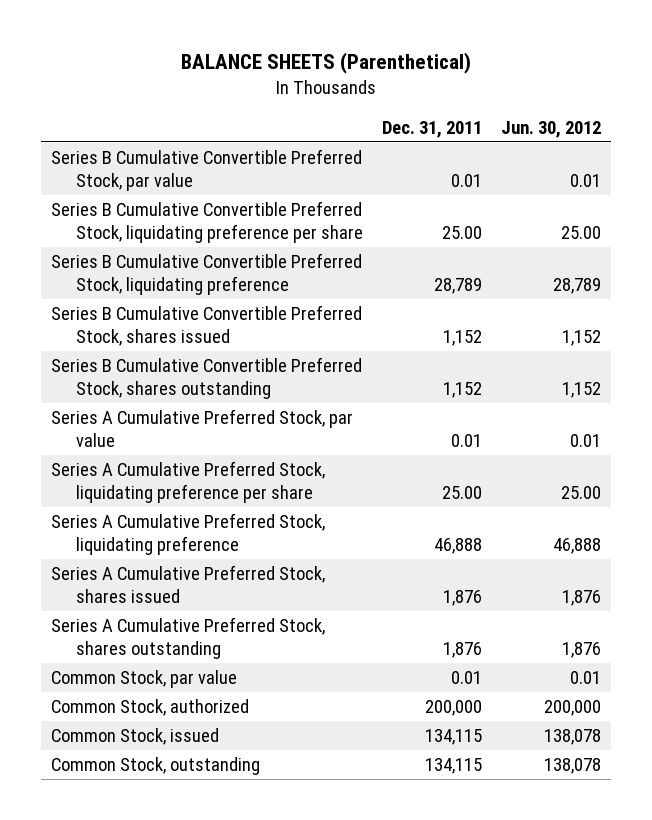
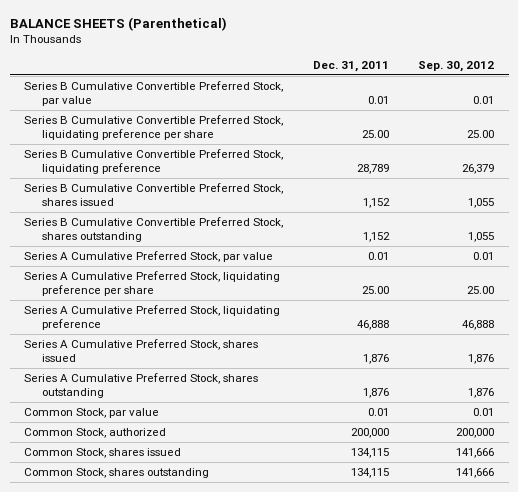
- | Dec. 31, 2011 | Jun. 30, 2012
+ | Dec. 31, 2011 | Sep. 30, 2012
- Common Stock, issued | 134,115 | 138,078
- Common Stock, outstanding | 134,115 | 138,078
+ Common Stock, shares issued | 134,115 | 141,666
+ Common Stock, shares outstanding | 134,115 | 141,666

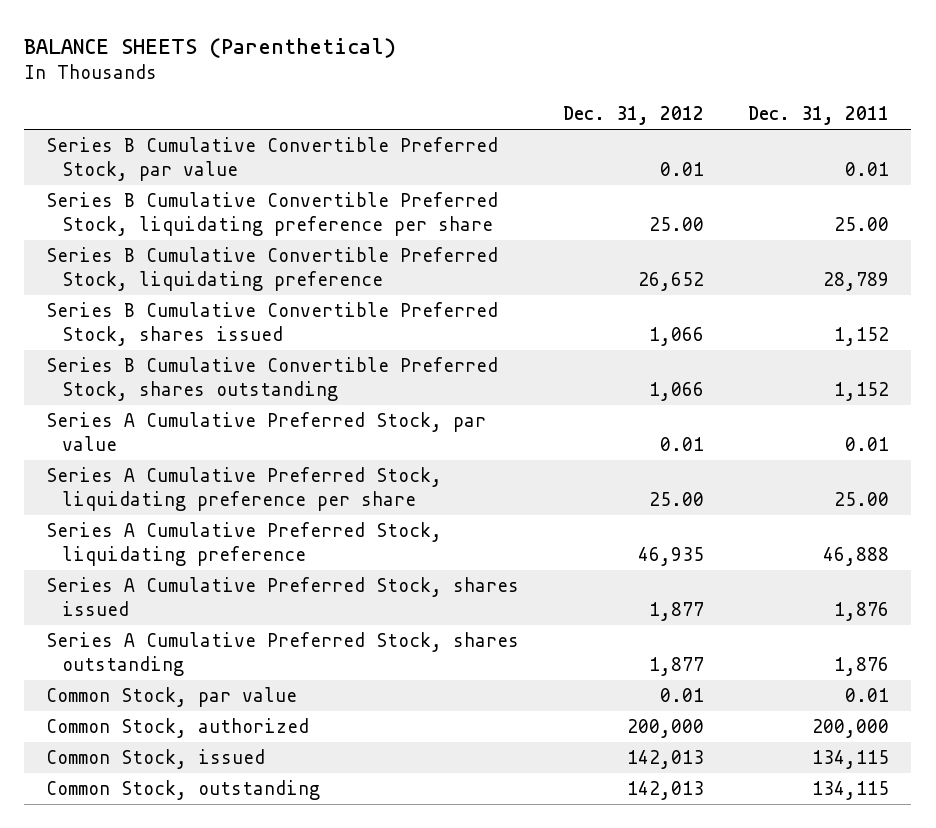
- | Dec. 31, 2011 | Sep. 30, 2012
+ | Dec. 31, 2012 | Dec. 31, 2011
- Common Stock, shares issued | 134,115 | 141,666
- Common Stock, shares outstanding | 134,115 | 141,666
+ Common Stock, issued | 142,013 | 134,115
+ Common Stock, outstanding | 142,013 | 134,115

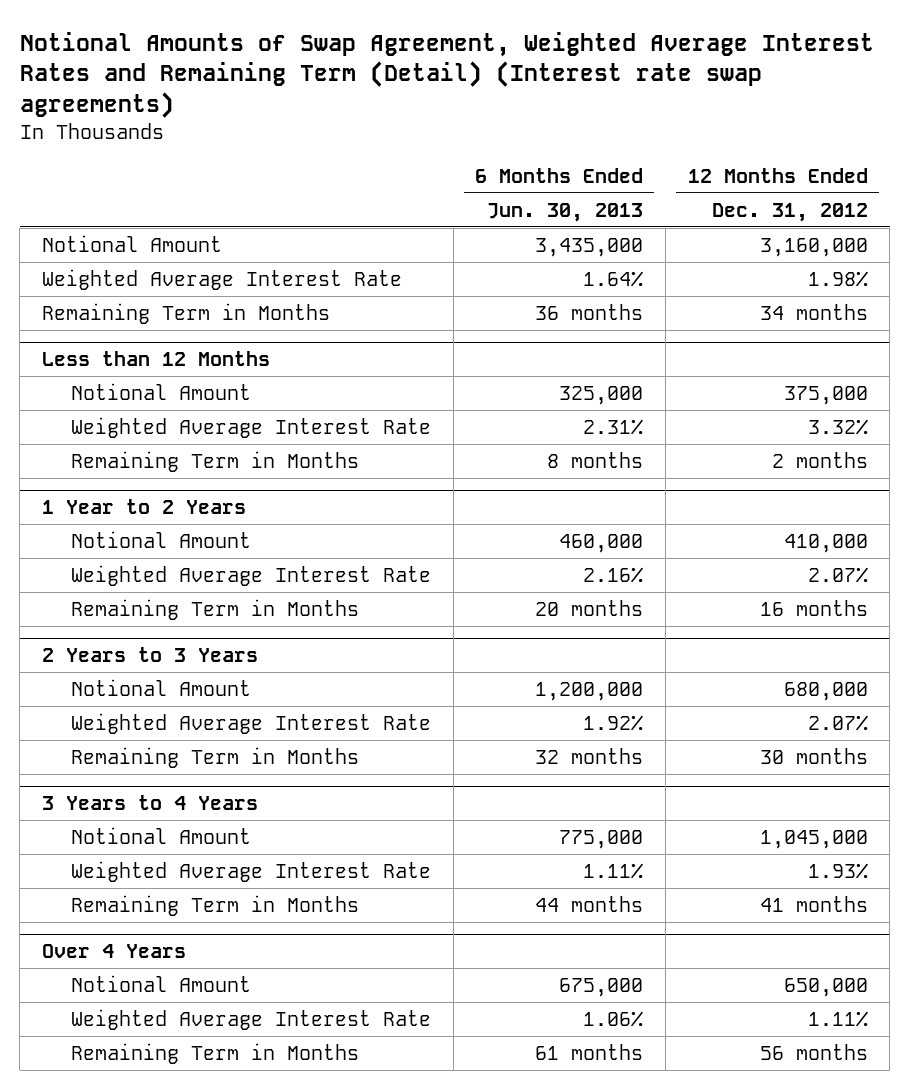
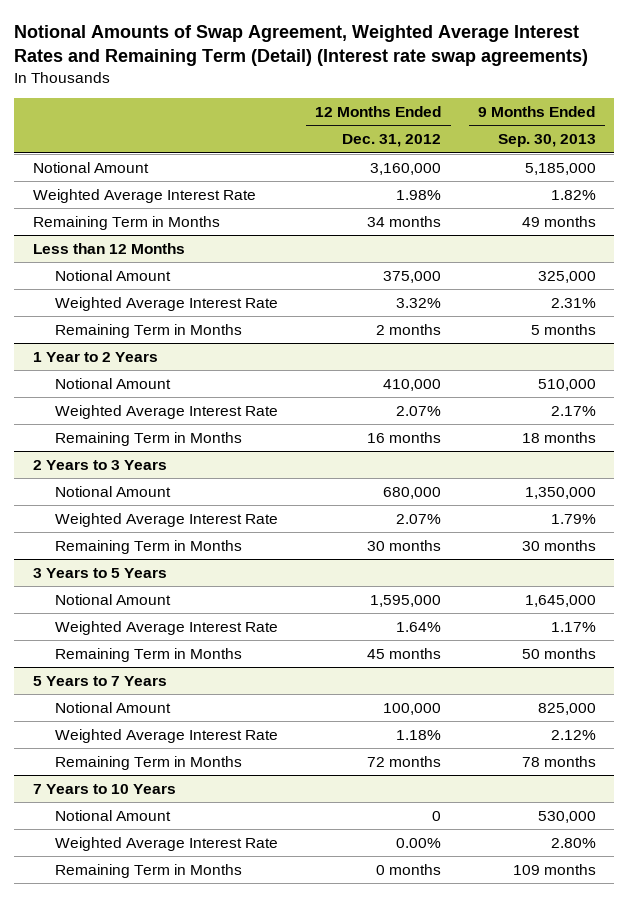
- | 6 Months Ended Jun. 30, 2013 | 12 Months Ended Dec. 31, 2012
+ | 12 Months Ended Dec. 31, 2012 | 9 Months Ended Sep. 30, 2013
- 3 Years to 4 Years
- Notional Amount | 775,000 | 1,045,000
- Weighted Average Interest Rate | 1.11% | 1.93%
- Remaining Term in Months | 44 months | 41 months
- Over 4 Years
- Notional Amount | 675,000 | 650,000
- Weighted Average Interest Rate | 1.06% | 1.11%
- Remaining Term in Months | 61 months | 56 months
+ 3 Years to 5 Years
+ Notional Amount | 1,595,000 | 1,645,000
+ Weighted Average Interest Rate | 1.64% | 1.17%
+ Remaining Term in Months | 45 months | 50 months
+ 5 Years to 7 Years
+ Notional Amount | 100,000 | 825,000
+ Weighted Average Interest Rate | 1.18% | 2.12%
+ Remaining Term in Months | 72 months | 78 months
+ 7 Years to 10 Years
+ Notional Amount | 0 | 530,000
+ Weighted Average Interest Rate | 0.00% | 2.80%
+ Remaining Term in Months | 0 months | 109 months

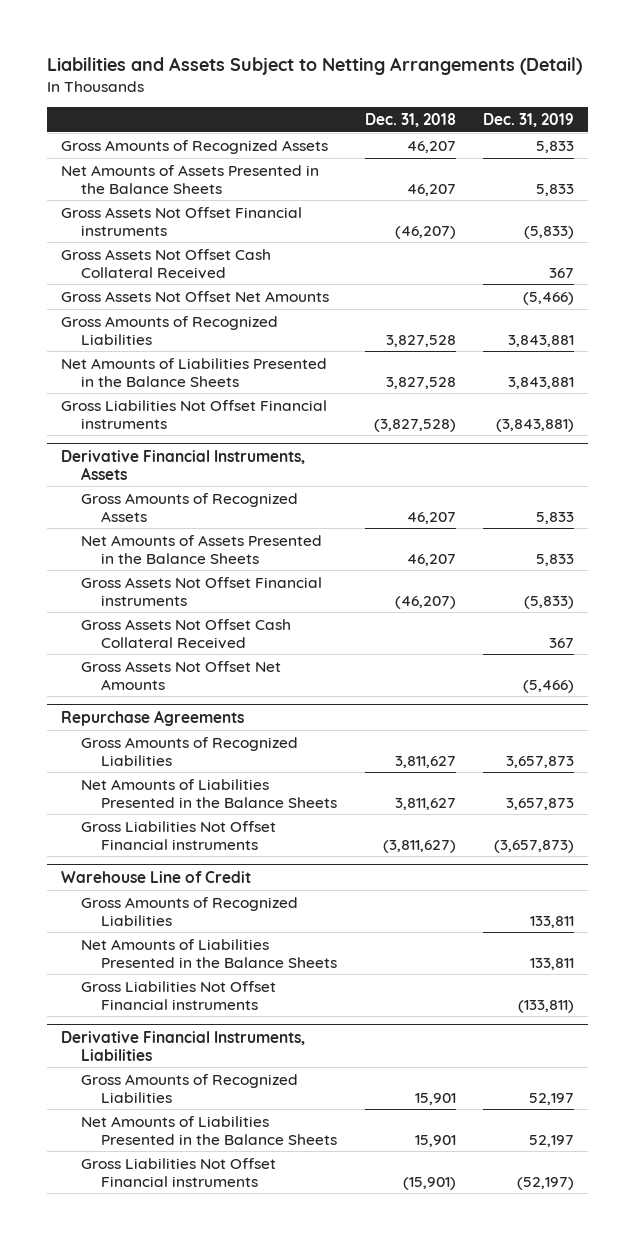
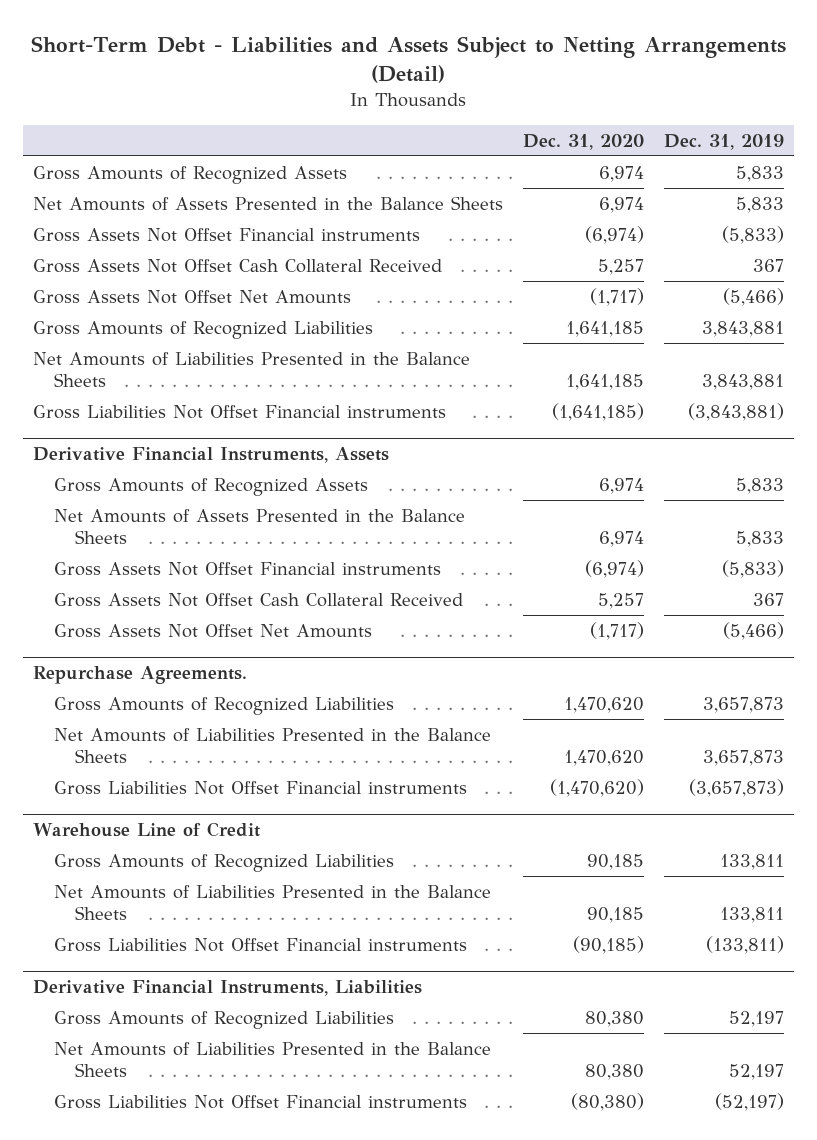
- Liabilities and Assets Subject to Netting Arrangements (Detail)
+ Short-Term Debt - Liabilities and Assets Subject to Netting Arrangements (Detail)
- | Dec. 31, 2018 | Dec. 31, 2019
+ | Dec. 31, 2020 | Dec. 31, 2019
- Repurchase Agreements
+ Repurchase Agreements.

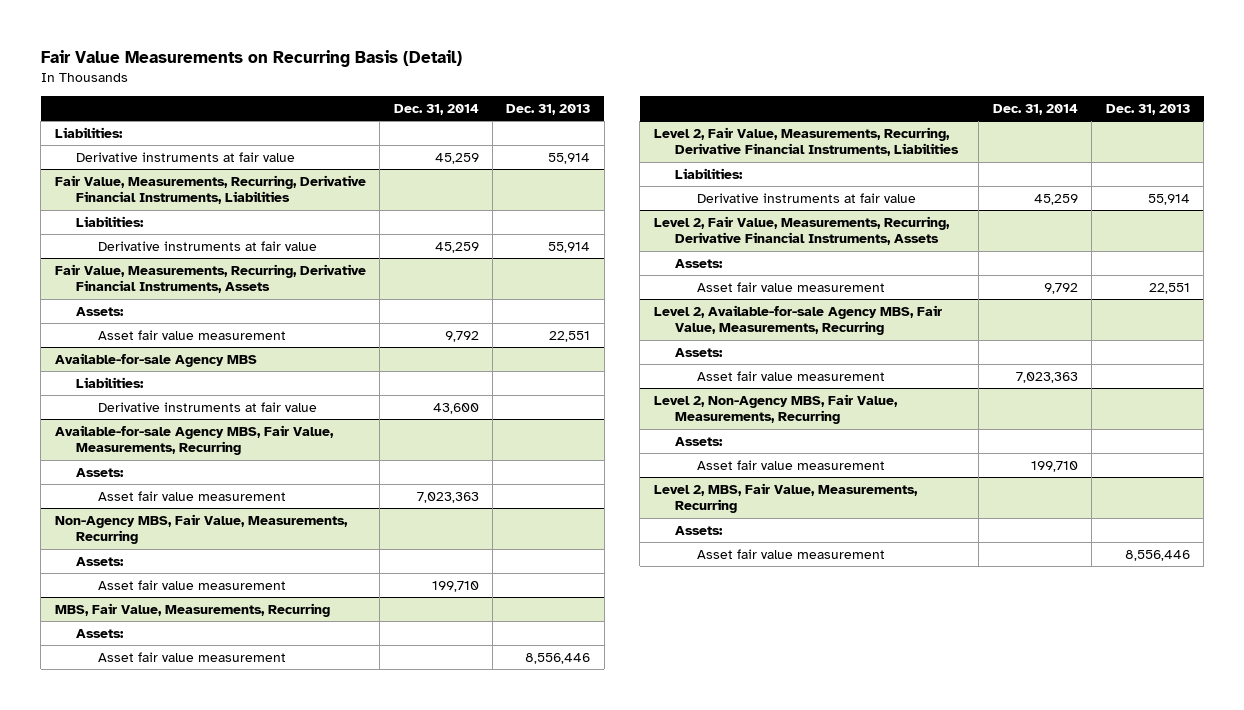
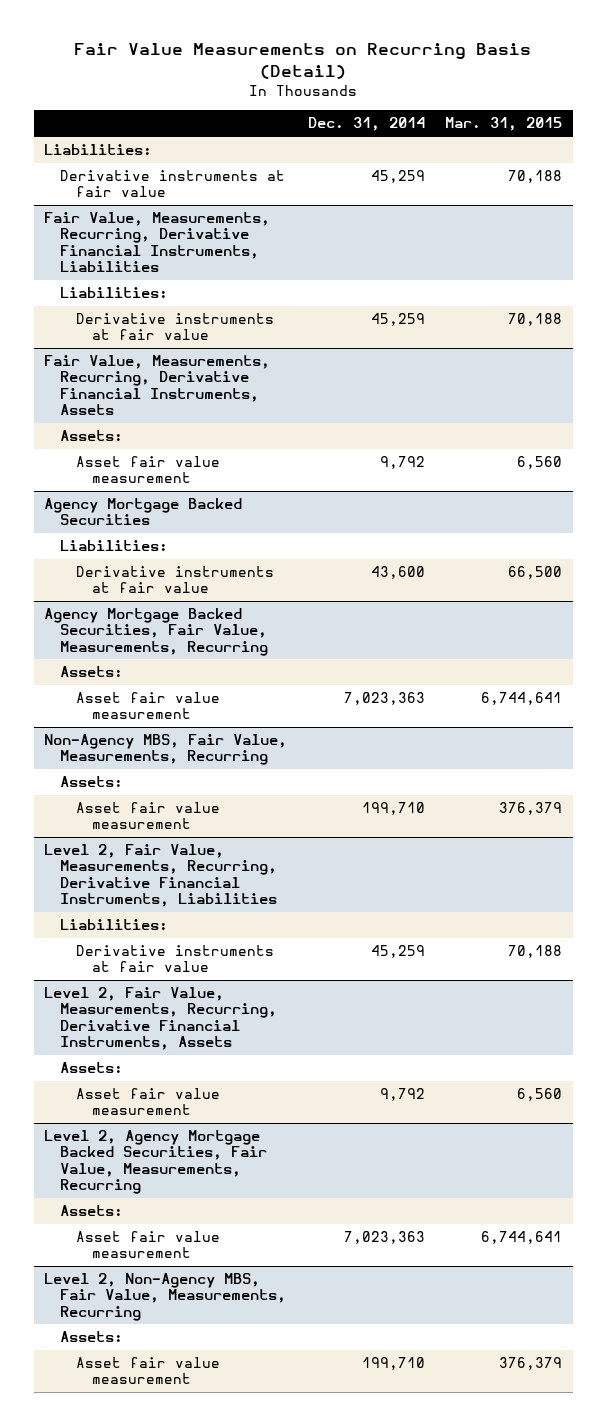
- | Dec. 31, 2014 | Dec. 31, 2013
+ | Dec. 31, 2014 | Mar. 31, 2015
- Available-for-sale Agency MBS
+ Agency Mortgage Backed Securities
- Available-for-sale Agency MBS, Fair Value, Measurements, Recurring
+ Agency Mortgage Backed Securities, Fair Value, Measurements, Recurring
- MBS, Fair Value, Measurements, Recurring
- Assets:
- Asset fair value measurement | | 8,556,446
- Level 2, Available-for-sale Agency MBS, Fair Value, Measurements, Recurring
+ Level 2, Agency Mortgage Backed Securities, Fair Value, Measurements, Recurring
- Level 2, MBS, Fair Value, Measurements, Recurring
- Assets:
- Asset fair value measurement | | 8,556,446

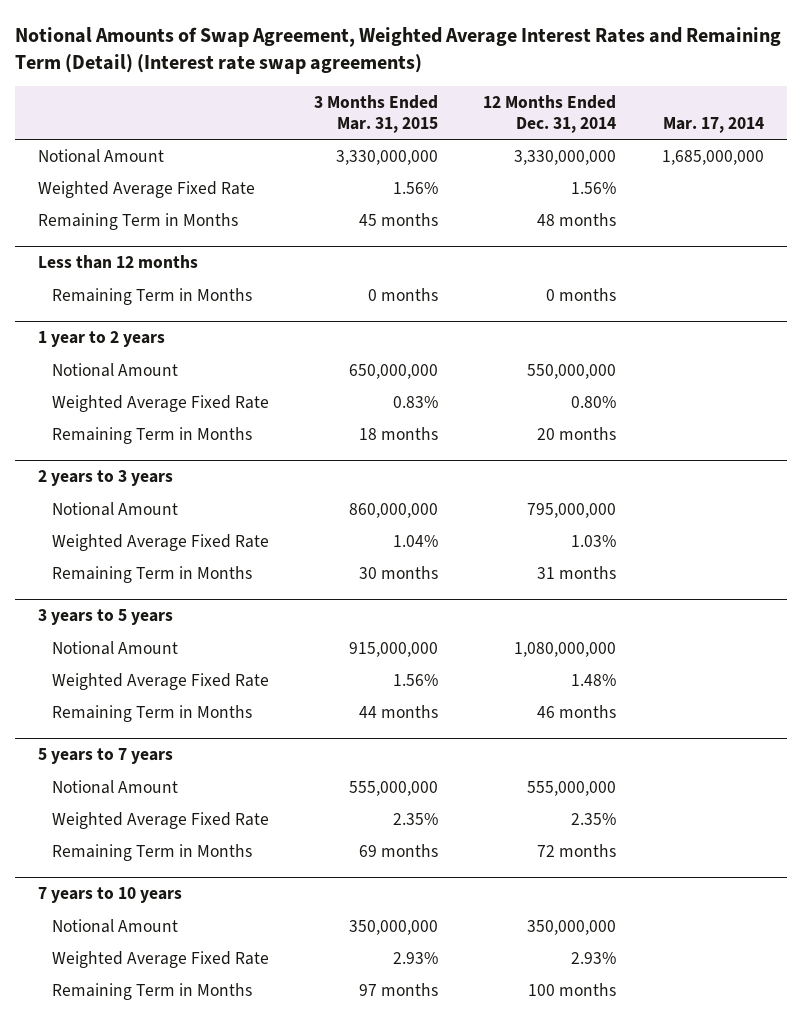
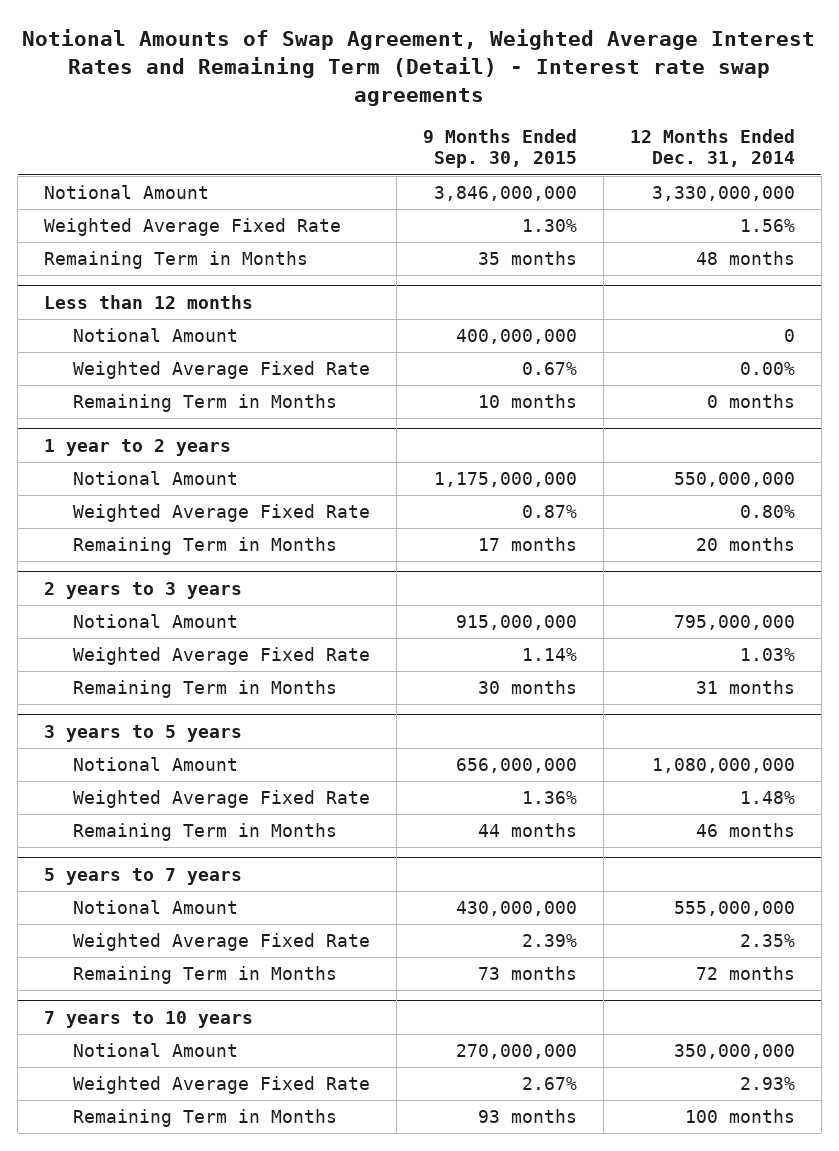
- Notional Amounts of Swap Agreement, Weighted Average Interest Rates and Remaining Term (Detail) (Interest rate swap agreements)
+ Notional Amounts of Swap Agreement, Weighted Average Interest Rates and Remaining Term (Detail) - Interest rate swap agreements
- | 3 Months Ended Mar. 31, 2015 | 12 Months Ended Dec. 31, 2014 | Mar. 17, 2014
+ | 9 Months Ended Sep. 30, 2015 | 12 Months Ended Dec. 31, 2014
@ Less than 12 months
+ Notional Amount | 400,000,000 | 0
+ Weighted Average Fixed Rate | 0.67% | 0.00%

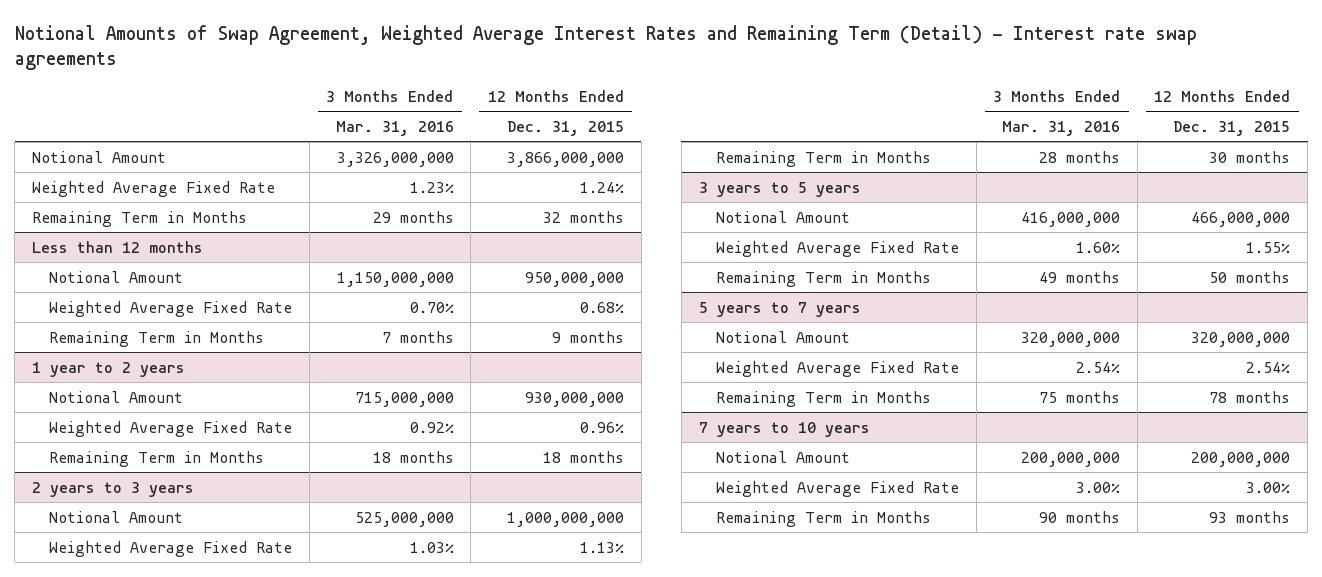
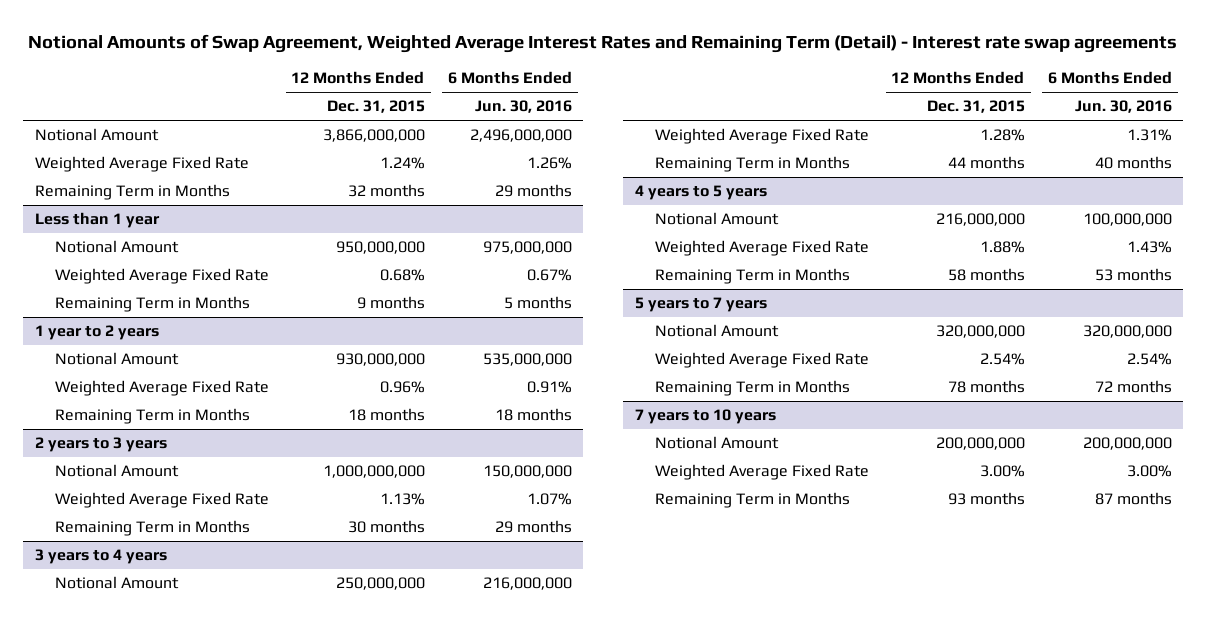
- | 3 Months Ended Mar. 31, 2016 | 12 Months Ended Dec. 31, 2015
+ | 12 Months Ended Dec. 31, 2015 | 6 Months Ended Jun. 30, 2016
- Less than 12 months
+ Less than 1 year
- 3 years to 5 years
- Notional Amount | 416,000,000 | 466,000,000
- Weighted Average Fixed Rate | 1.60% | 1.55%
- Remaining Term in Months | 49 months | 50 months
+ 3 years to 4 years
+ Notional Amount | 250,000,000 | 216,000,000
+ Weighted Average Fixed Rate | 1.28% | 1.31%
+ Remaining Term in Months | 44 months | 40 months
+ 4 years to 5 years
+ Notional Amount | 216,000,000 | 100,000,000
+ Weighted Average Fixed Rate | 1.88% | 1.43%
+ Remaining Term in Months | 58 months | 53 months

